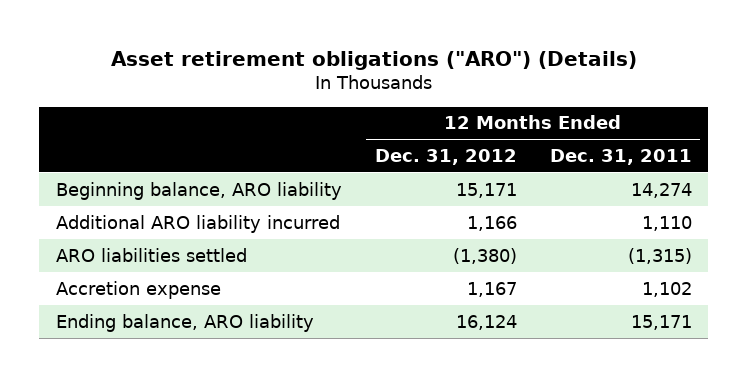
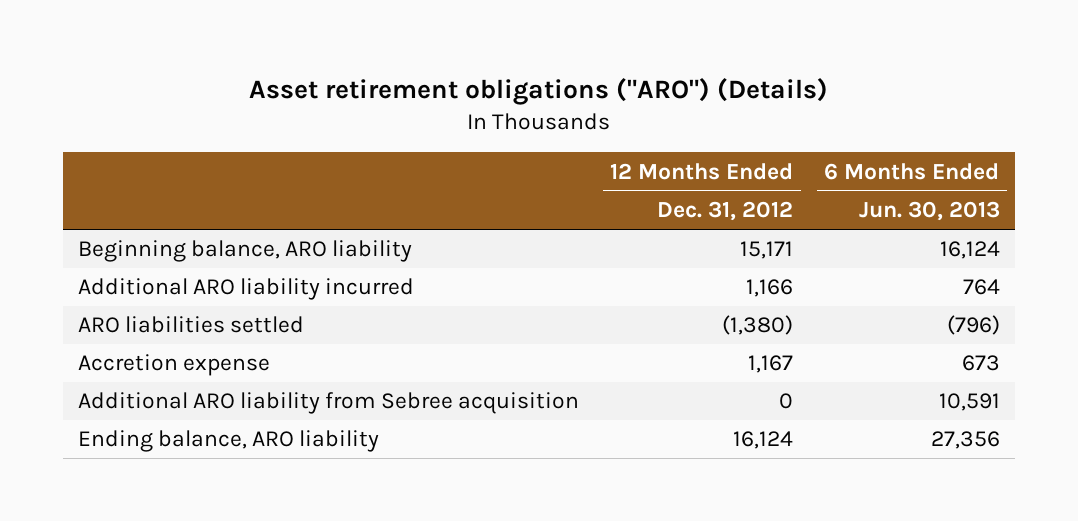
- | 12 Months Ended Dec. 31, 2012 | 12 Months Ended Dec. 31, 2011
+ | 12 Months Ended Dec. 31, 2012 | 6 Months Ended Jun. 30, 2013
+ Additional ARO liability from Sebree acquisition | 0 | 10,591

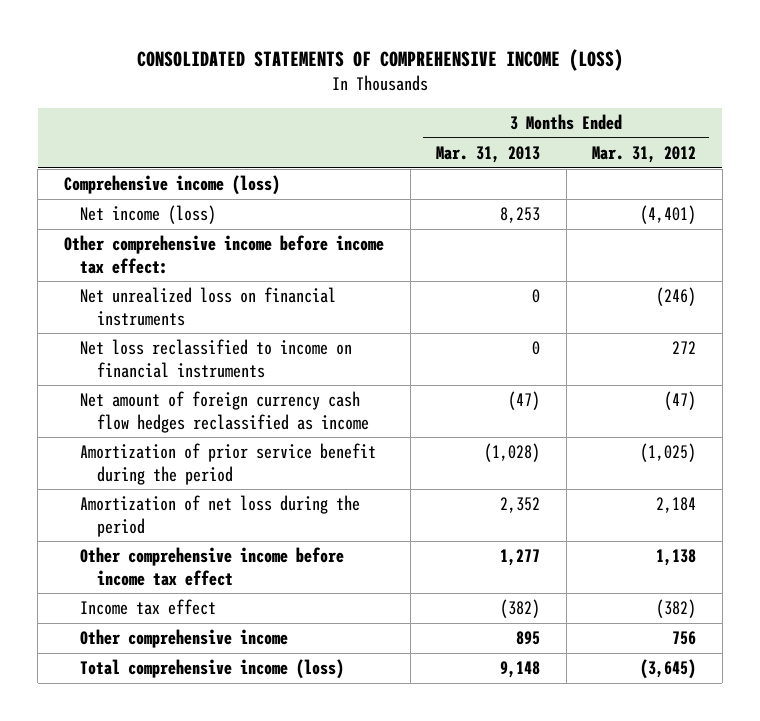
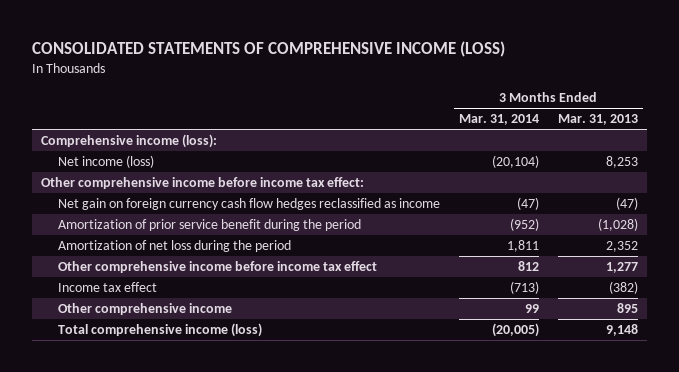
- | 3 Months Ended Mar. 31, 2013 | 3 Months Ended Mar. 31, 2012
+ | 3 Months Ended Mar. 31, 2014 | 3 Months Ended Mar. 31, 2013
- Comprehensive income (loss)
+ Comprehensive income (loss):
- Net unrealized loss on financial instruments | 0 | (246)
- Net loss reclassified to income on financial instruments | 0 | 272
- Net amount of foreign currency cash flow hedges reclassified as income | (47) | (47)
+ Net gain on foreign currency cash flow hedges reclassified as income | (47) | (47)

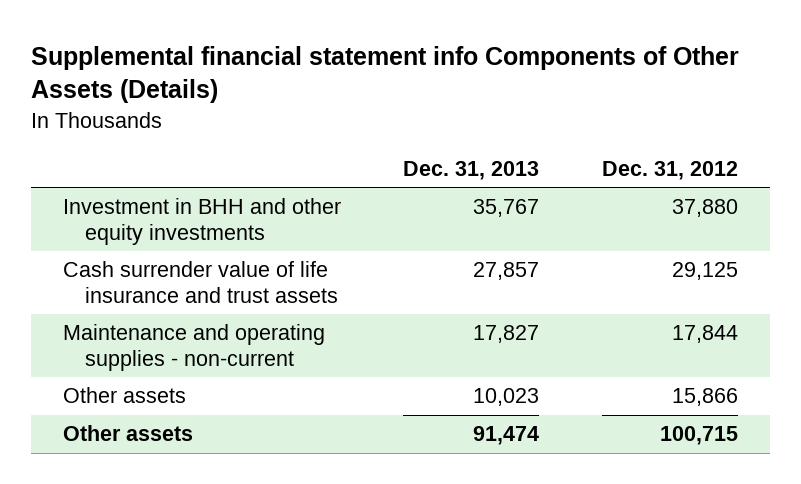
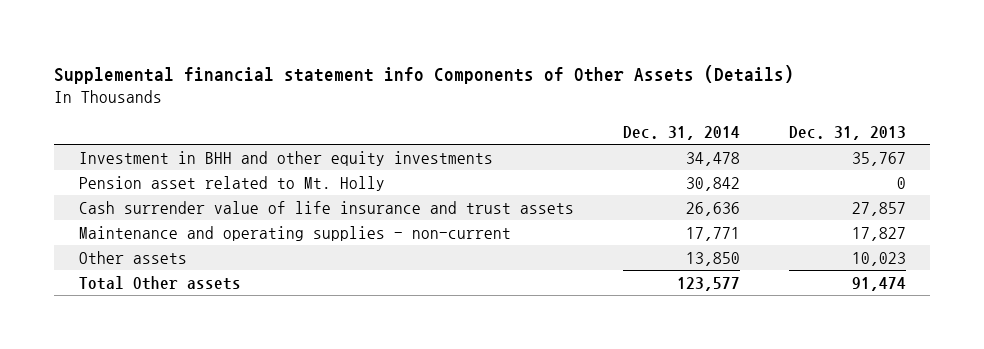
- | Dec. 31, 2013 | Dec. 31, 2012
+ | Dec. 31, 2014 | Dec. 31, 2013
+ Pension asset related to Mt. Holly | 30,842 | 0
- Other assets | 91,474 | 100,715
+ Total Other assets | 123,577 | 91,474

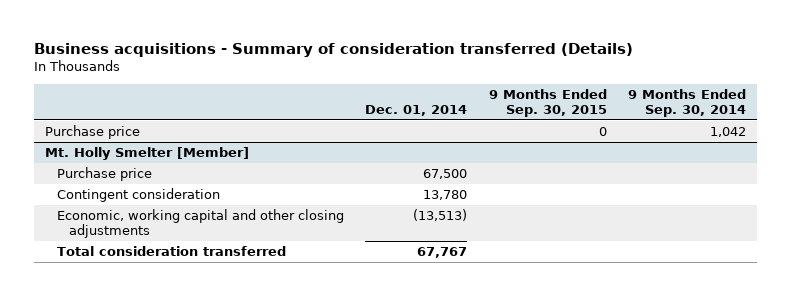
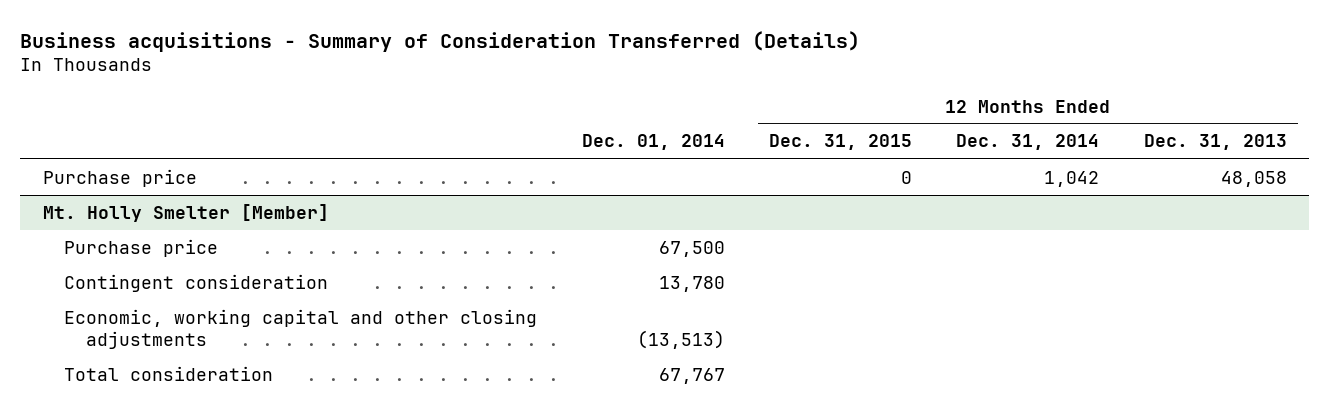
- Business acquisitions - Summary of consideration transferred (Details)
+ Business acquisitions - Summary of Consideration Transferred (Details)
- | Dec. 01, 2014 | 9 Months Ended Sep. 30, 2015 | 9 Months Ended Sep. 30, 2014
+ | Dec. 01, 2014 | 12 Months Ended Dec. 31, 2015 | 12 Months Ended Dec. 31, 2014 | 12 Months Ended Dec. 31, 2013
@ Mt. Holly Smelter [Member]
- Total consideration transferred | 67,767 | |
+ Total consideration | 67,767 | | |

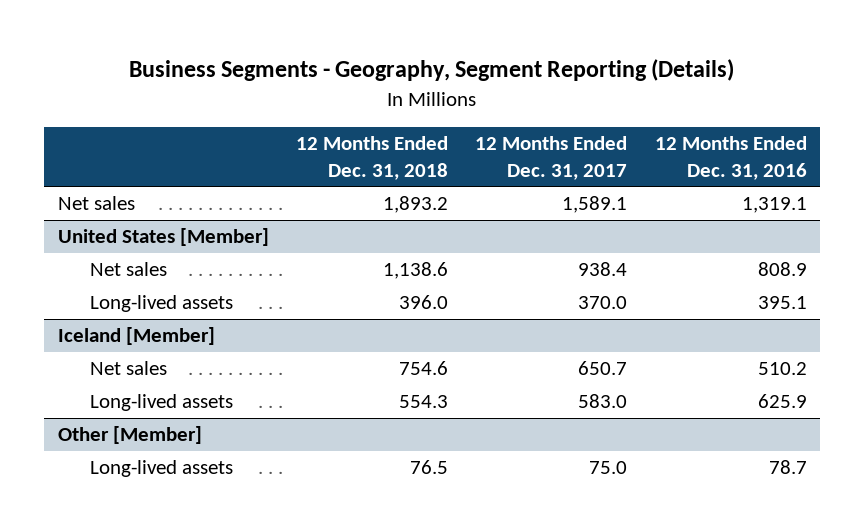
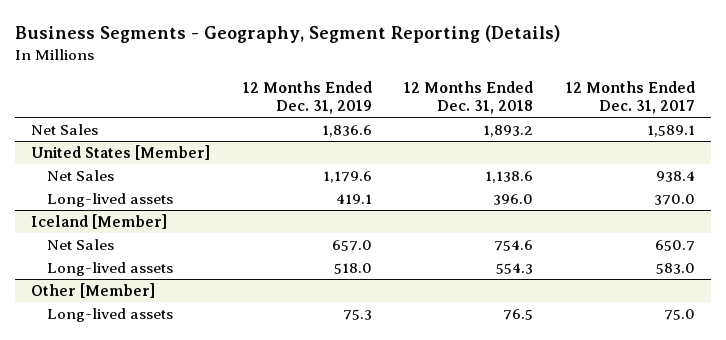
- | 12 Months Ended Dec. 31, 2018 | 12 Months Ended Dec. 31, 2017 | 12 Months Ended Dec. 31, 2016
+ | 12 Months Ended Dec. 31, 2019 | 12 Months Ended Dec. 31, 2018 | 12 Months Ended Dec. 31, 2017
- Net sales | 1,893.2 | 1,589.1 | 1,319.1
+ Net Sales | 1,836.6 | 1,893.2 | 1,589.1
@ United States [Member]
- Net sales | 1,138.6 | 938.4 | 808.9
+ Net Sales | 1,179.6 | 1,138.6 | 938.4
@ Iceland [Member]
- Net sales | 754.6 | 650.7 | 510.2
+ Net Sales | 657.0 | 754.6 | 650.7

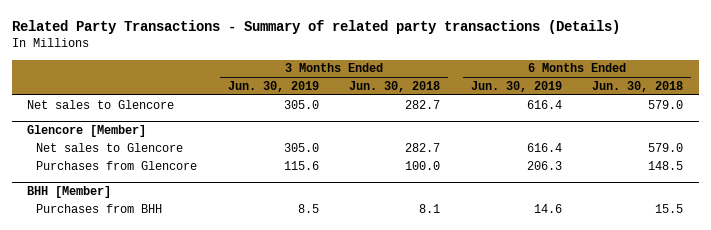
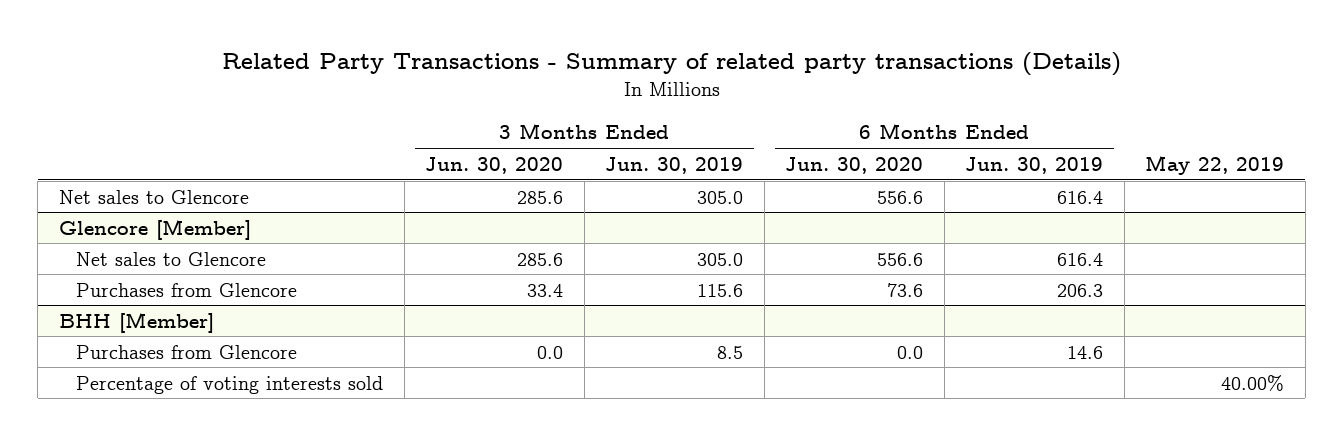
- | 3 Months Ended Jun. 30, 2019 | 3 Months Ended Jun. 30, 2018 | 6 Months Ended Jun. 30, 2019 | 6 Months Ended Jun. 30, 2018
+ | 3 Months Ended Jun. 30, 2020 | 3 Months Ended Jun. 30, 2019 | 6 Months Ended Jun. 30, 2020 | 6 Months Ended Jun. 30, 2019 | May 22, 2019
@ BHH [Member]
- Purchases from BHH | 8.5 | 8.1 | 14.6 | 15.5
+ Purchases from Glencore | 0.0 | 8.5 | 0.0 | 14.6 |
+ Percentage of voting interests sold | | | | | 40.00%

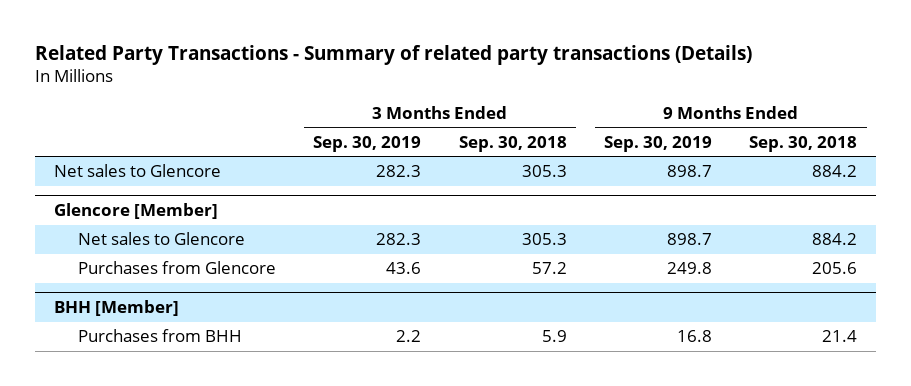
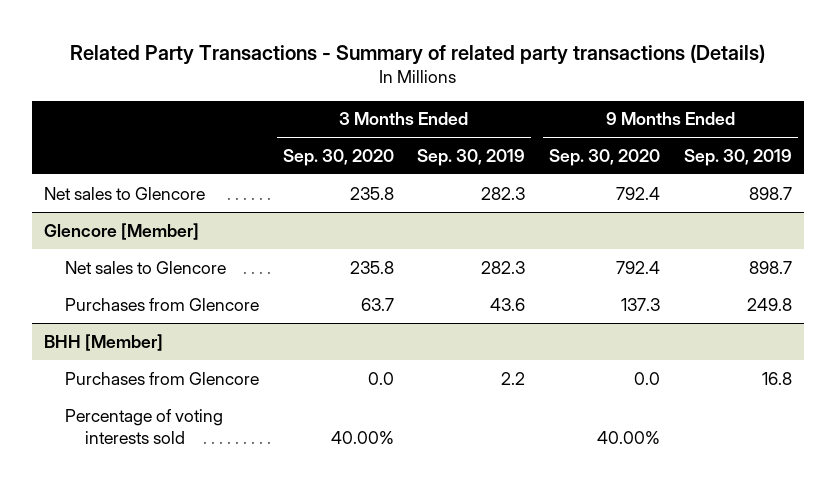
- | 3 Months Ended Sep. 30, 2019 | 3 Months Ended Sep. 30, 2018 | 9 Months Ended Sep. 30, 2019 | 9 Months Ended Sep. 30, 2018
+ | 3 Months Ended Sep. 30, 2020 | 3 Months Ended Sep. 30, 2019 | 9 Months Ended Sep. 30, 2020 | 9 Months Ended Sep. 30, 2019
@ BHH [Member]
- Purchases from BHH | 2.2 | 5.9 | 16.8 | 21.4
+ Purchases from Glencore | 0.0 | 2.2 | 0.0 | 16.8
+ Percentage of voting interests sold | 40.00% | | 40.00% |

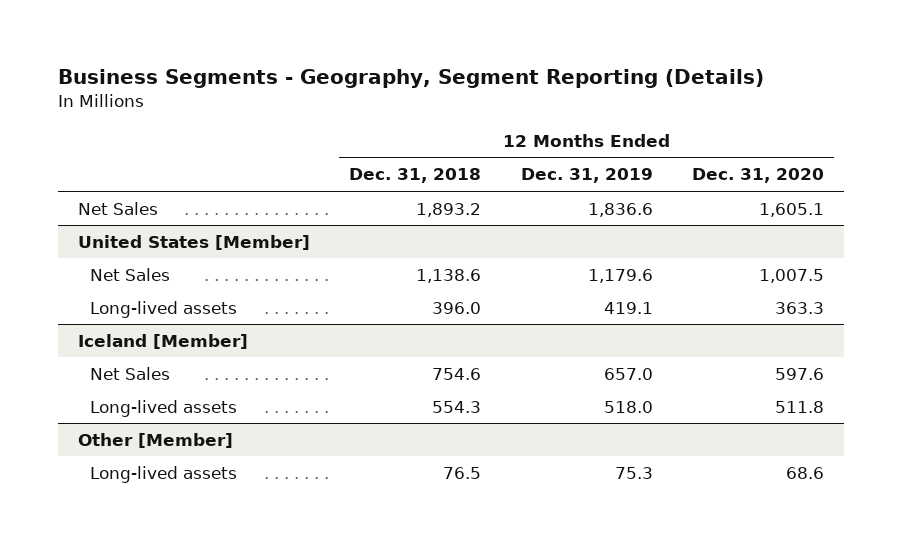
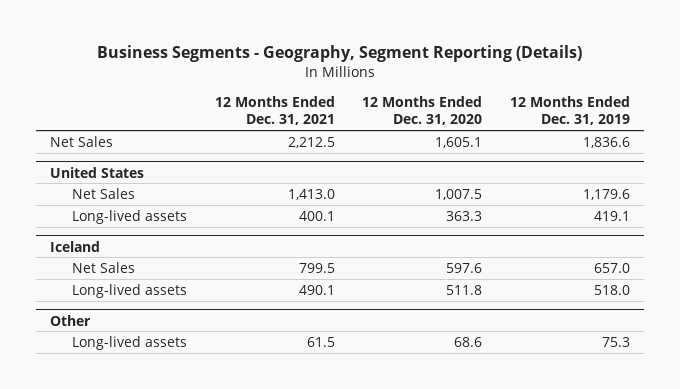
- | 12 Months Ended Dec. 31, 2018 | 12 Months Ended Dec. 31, 2019 | 12 Months Ended Dec. 31, 2020
+ | 12 Months Ended Dec. 31, 2021 | 12 Months Ended Dec. 31, 2020 | 12 Months Ended Dec. 31, 2019
- United States [Member]
+ United States
- Iceland [Member]
+ Iceland
- Other [Member]
+ Other

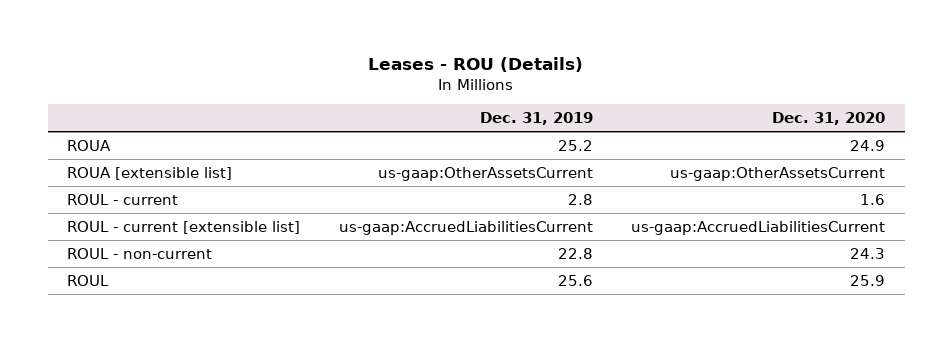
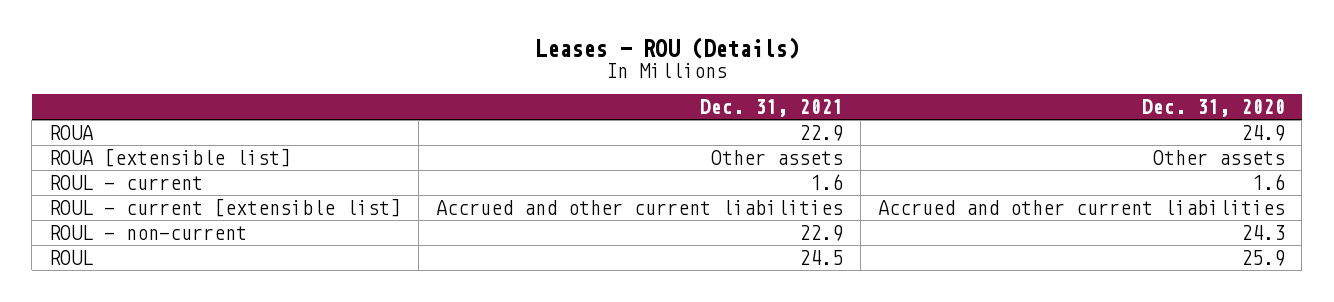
- | Dec. 31, 2019 | Dec. 31, 2020
+ | Dec. 31, 2021 | Dec. 31, 2020
- ROUA [extensible list] | us-gaap:OtherAssetsCurrent | us-gaap:OtherAssetsCurrent
+ ROUA [extensible list] | Other assets | Other assets
- ROUL - current [extensible list] | us-gaap:AccruedLiabilitiesCurrent | us-gaap:AccruedLiabilitiesCurrent
+ ROUL - current [extensible list] | Accrued and other current liabilities | Accrued and other current liabilities

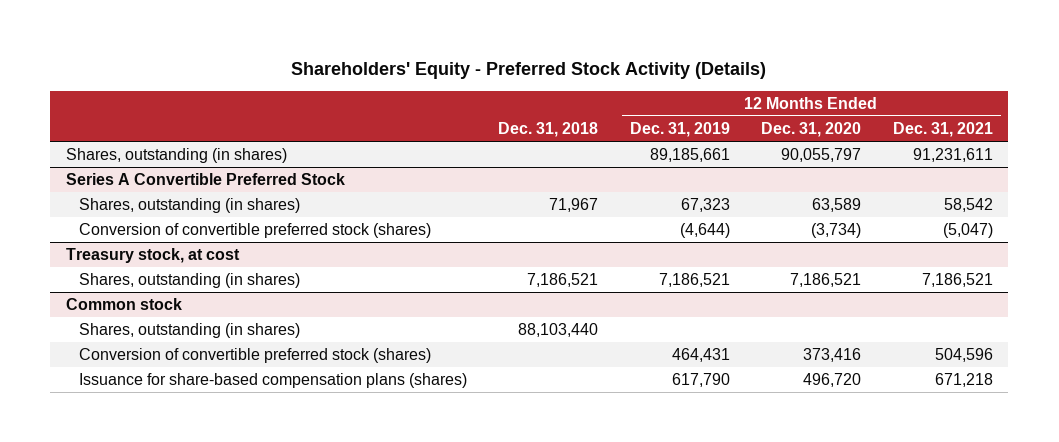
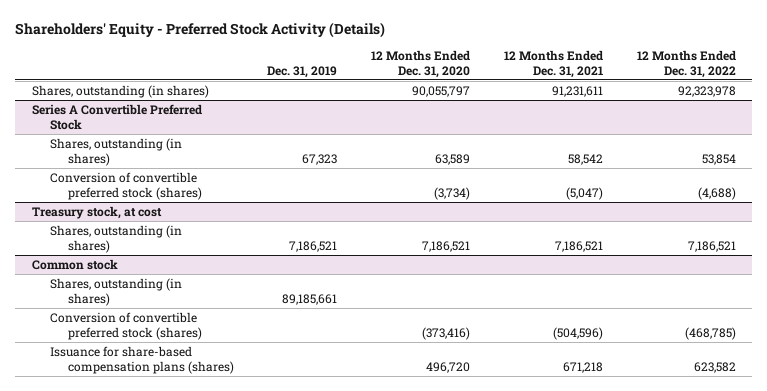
- | Dec. 31, 2018 | 12 Months Ended Dec. 31, 2019 | 12 Months Ended Dec. 31, 2020 | 12 Months Ended Dec. 31, 2021
+ | Dec. 31, 2019 | 12 Months Ended Dec. 31, 2020 | 12 Months Ended Dec. 31, 2021 | 12 Months Ended Dec. 31, 2022
@ Common stock
- Conversion of convertible preferred stock (shares) | | 464,431 | 373,416 | 504,596
+ Conversion of convertible preferred stock (shares) | | (373,416) | (504,596) | (468,785)

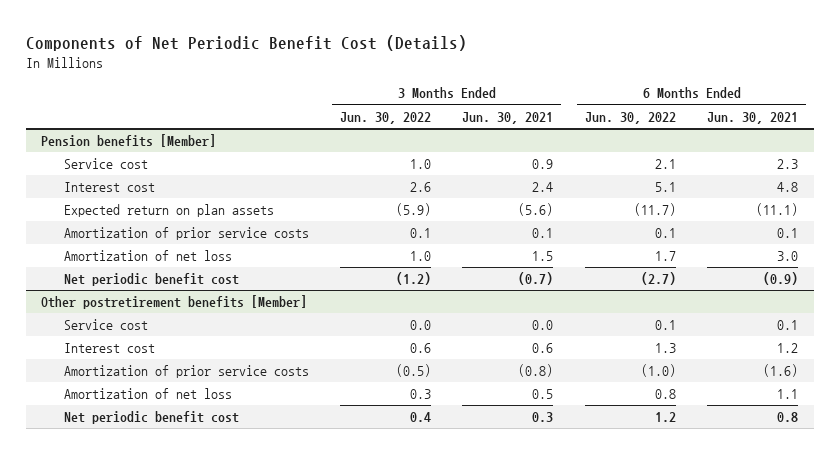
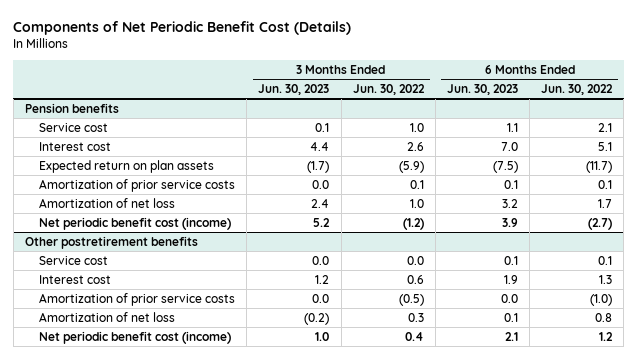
- | 3 Months Ended Jun. 30, 2022 | 3 Months Ended Jun. 30, 2021 | 6 Months Ended Jun. 30, 2022 | 6 Months Ended Jun. 30, 2021
+ | 3 Months Ended Jun. 30, 2023 | 3 Months Ended Jun. 30, 2022 | 6 Months Ended Jun. 30, 2023 | 6 Months Ended Jun. 30, 2022
- Pension benefits [Member]
+ Pension benefits
- Net periodic benefit cost | (1.2) | (0.7) | (2.7) | (0.9)
- Other postretirement benefits [Member]
+ Net periodic benefit cost (income) | 5.2 | (1.2) | 3.9 | (2.7)
+ Other postretirement benefits
- Net periodic benefit cost | 0.4 | 0.3 | 1.2 | 0.8
+ Net periodic benefit cost (income) | 1.0 | 0.4 | 2.1 | 1.2

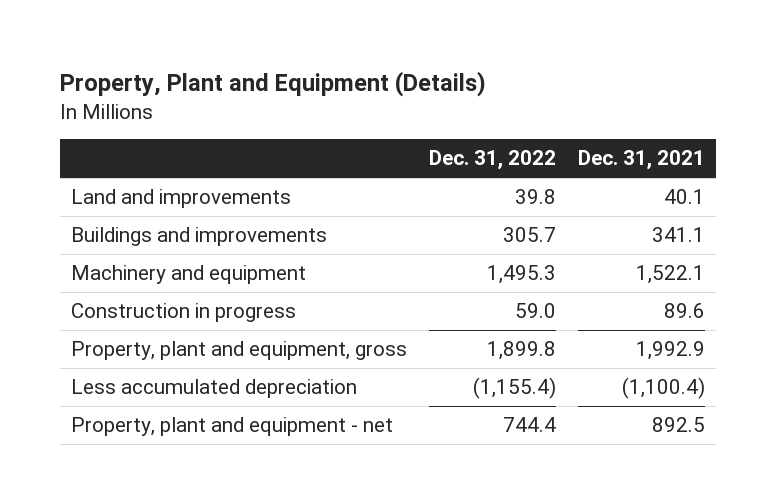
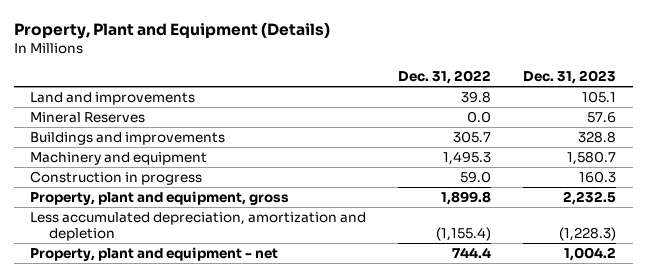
- | Dec. 31, 2022 | Dec. 31, 2021
+ | Dec. 31, 2022 | Dec. 31, 2023
+ Mineral Reserves | 0.0 | 57.6
- Less accumulated depreciation | (1,155.4) | (1,100.4)
+ Less accumulated depreciation, amortization and depletion | (1,155.4) | (1,228.3)

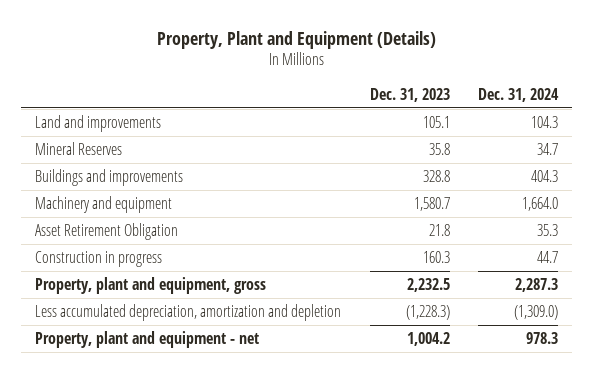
- | Dec. 31, 2022 | Dec. 31, 2023
+ | Dec. 31, 2023 | Dec. 31, 2024
- Mineral Reserves | 0.0 | 57.6
+ Mineral Reserves | 35.8 | 34.7
+ Asset Retirement Obligation | 21.8 | 35.3

